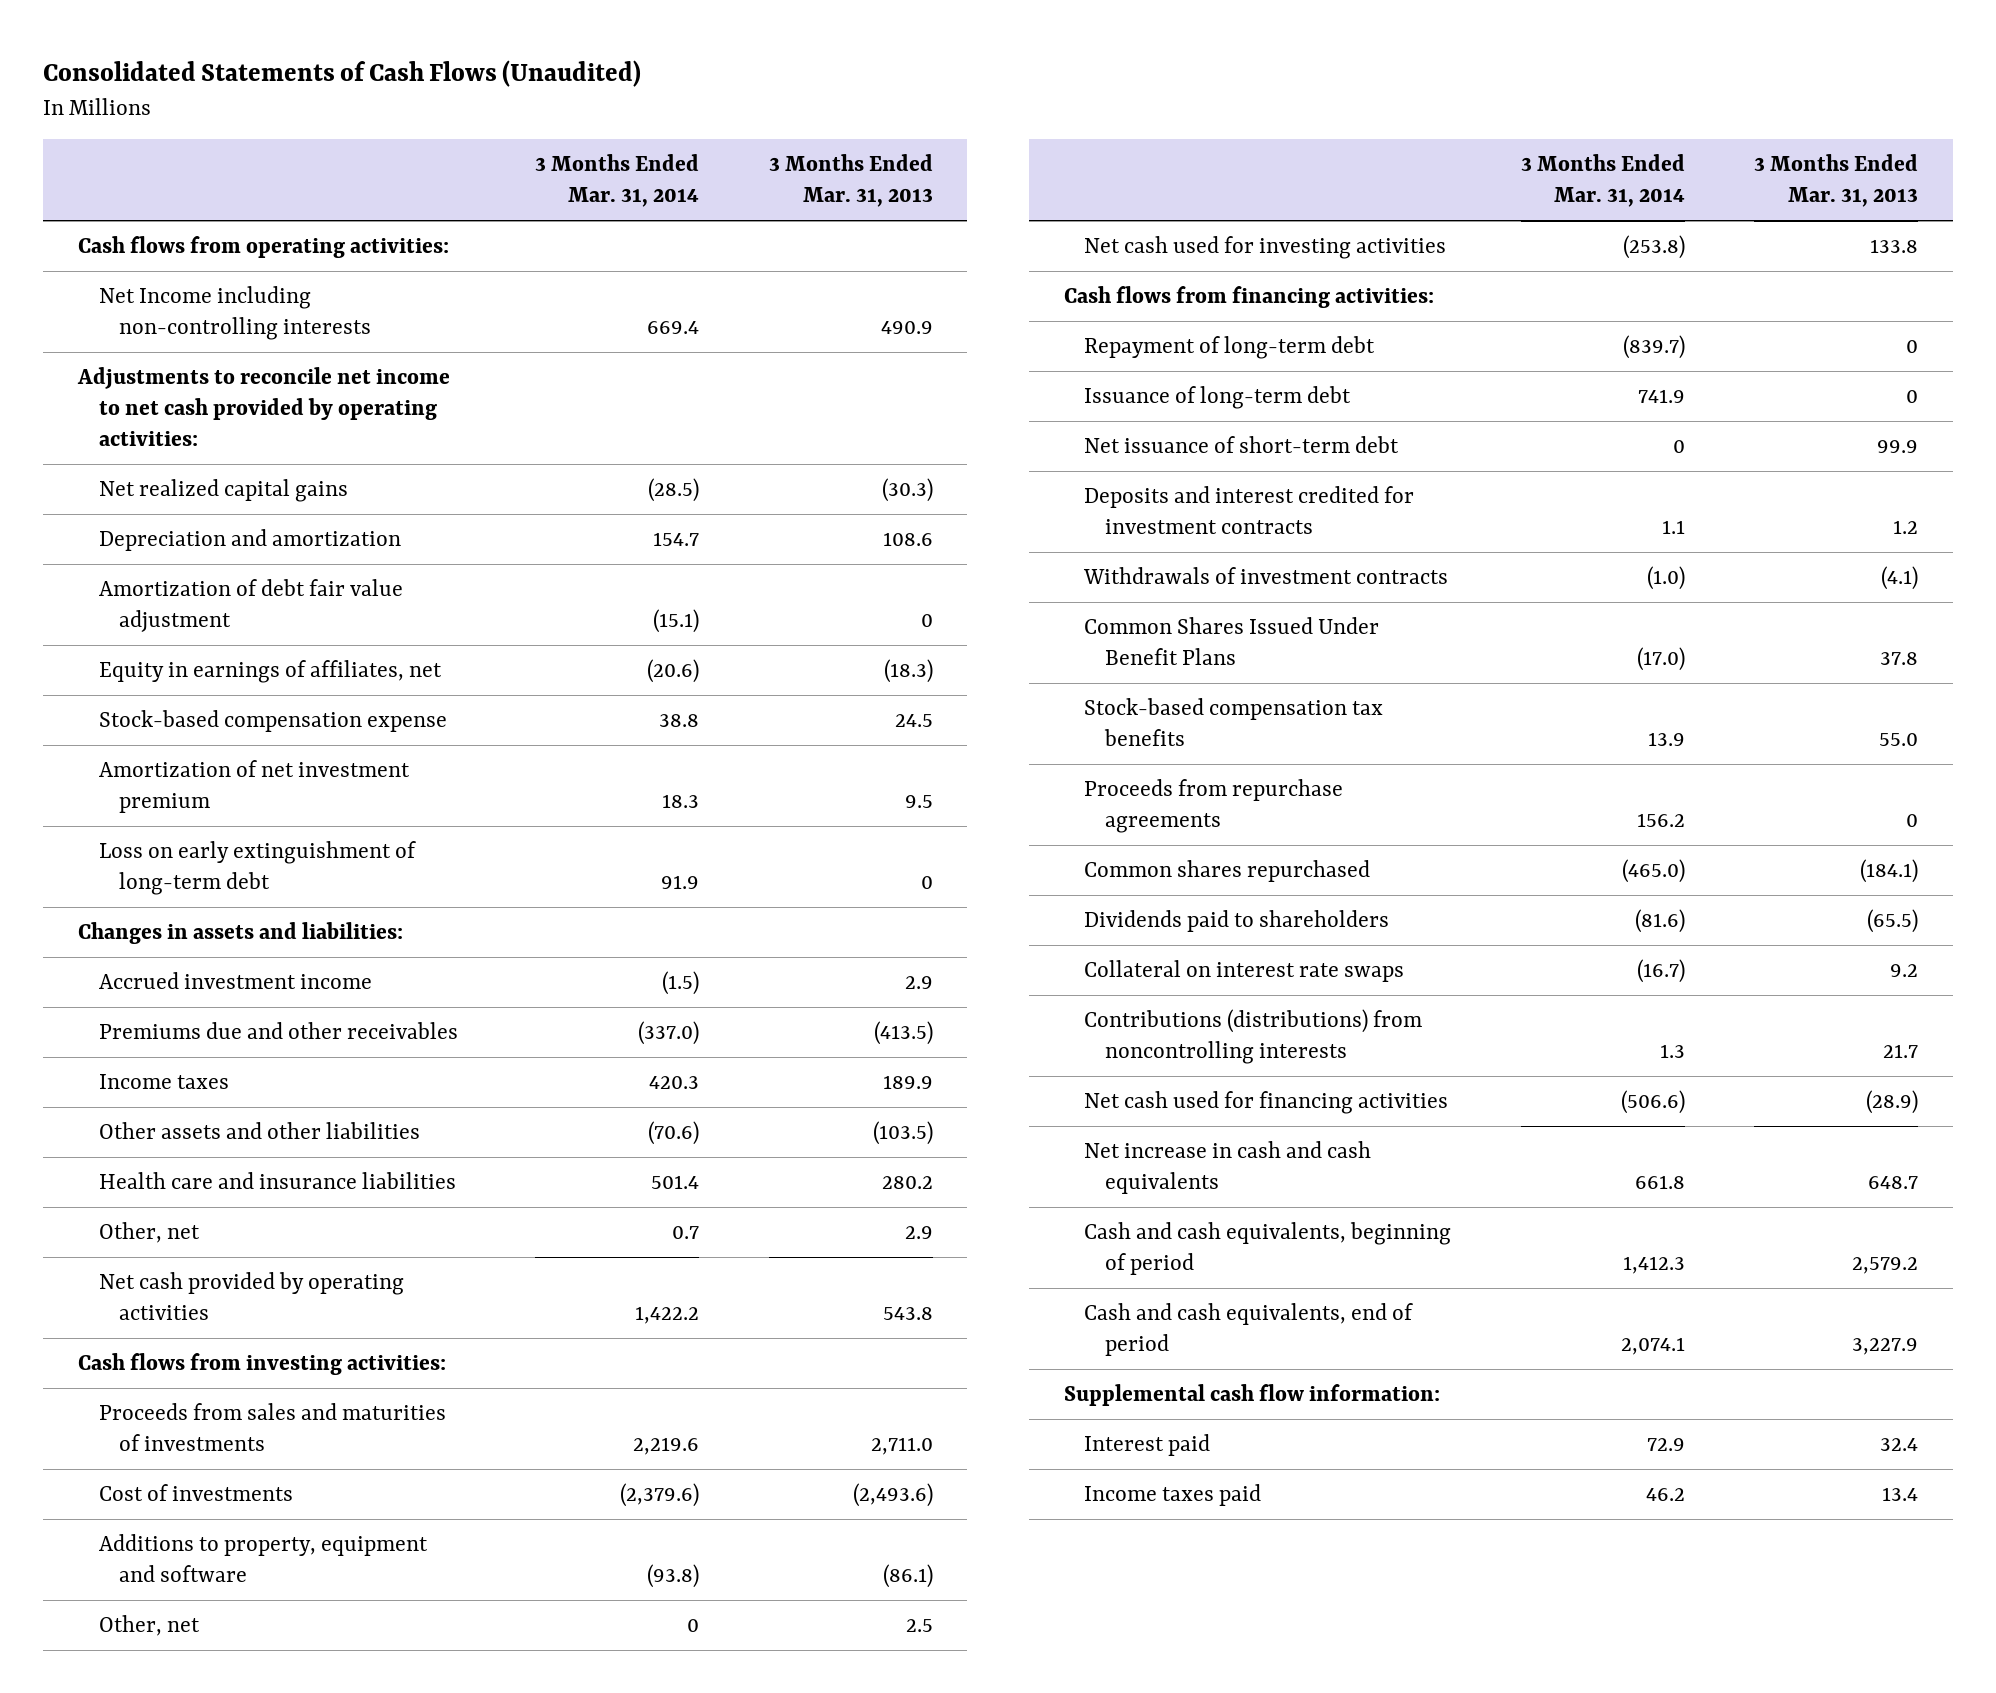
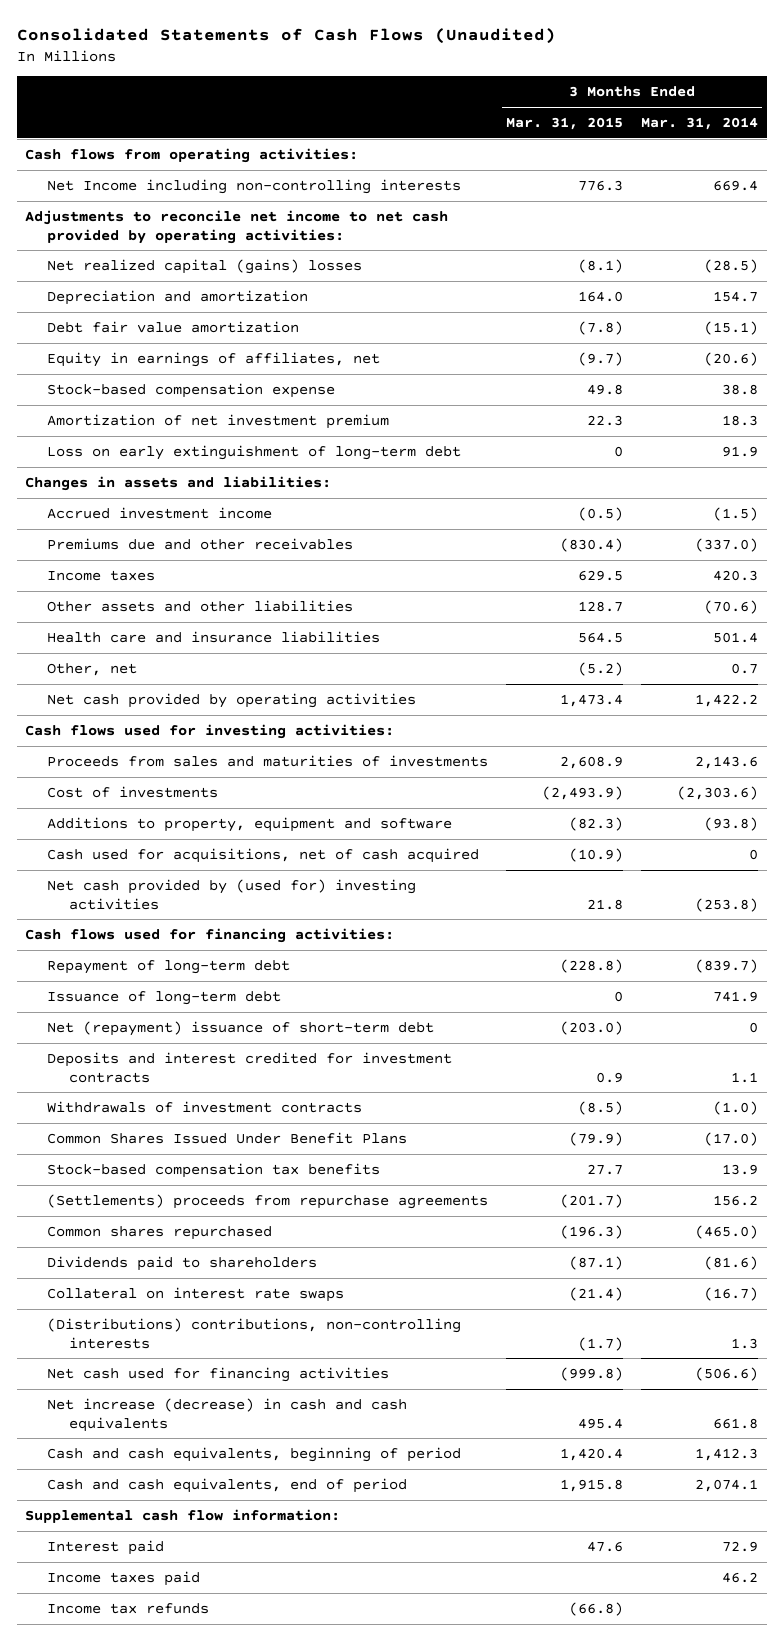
- | 3 Months Ended Mar. 31, 2014 | 3 Months Ended Mar. 31, 2013
+ | 3 Months Ended Mar. 31, 2015 | 3 Months Ended Mar. 31, 2014
- Net realized capital gains | (28.5) | (30.3)
+ Net realized capital (gains) losses | (8.1) | (28.5)
- Amortization of debt fair value adjustment | (15.1) | 0
+ Debt fair value amortization | (7.8) | (15.1)
- Cash flows from investing activities:
- Proceeds from sales and maturities of investments | 2,219.6 | 2,711.0
- Cost of investments | (2,379.6) | (2,493.6)
+ Cash flows used for investing activities:
+ Proceeds from sales and maturities of investments | 2,608.9 | 2,143.6
+ Cost of investments | (2,493.9) | (2,303.6)
- Other, net | 0 | 2.5
- Net cash used for investing activities | (253.8) | 133.8
- Cash flows from financing activities:
+ Cash used for acquisitions, net of cash acquired | (10.9) | 0
+ Net cash provided by (used for) investing activities | 21.8 | (253.8)
+ Cash flows used for financing activities:
- Net issuance of short-term debt | 0 | 99.9
+ Net (repayment) issuance of short-term debt | (203.0) | 0
- Proceeds from repurchase agreements | 156.2 | 0
+ (Settlements) proceeds from repurchase agreements | (201.7) | 156.2
- Contributions (distributions) from noncontrolling interests | 1.3 | 21.7
+ (Distributions) contributions, non-controlling interests | (1.7) | 1.3
- Net increase in cash and cash equivalents | 661.8 | 648.7
+ Net increase (decrease) in cash and cash equivalents | 495.4 | 661.8
+ Income tax refunds | (66.8) |

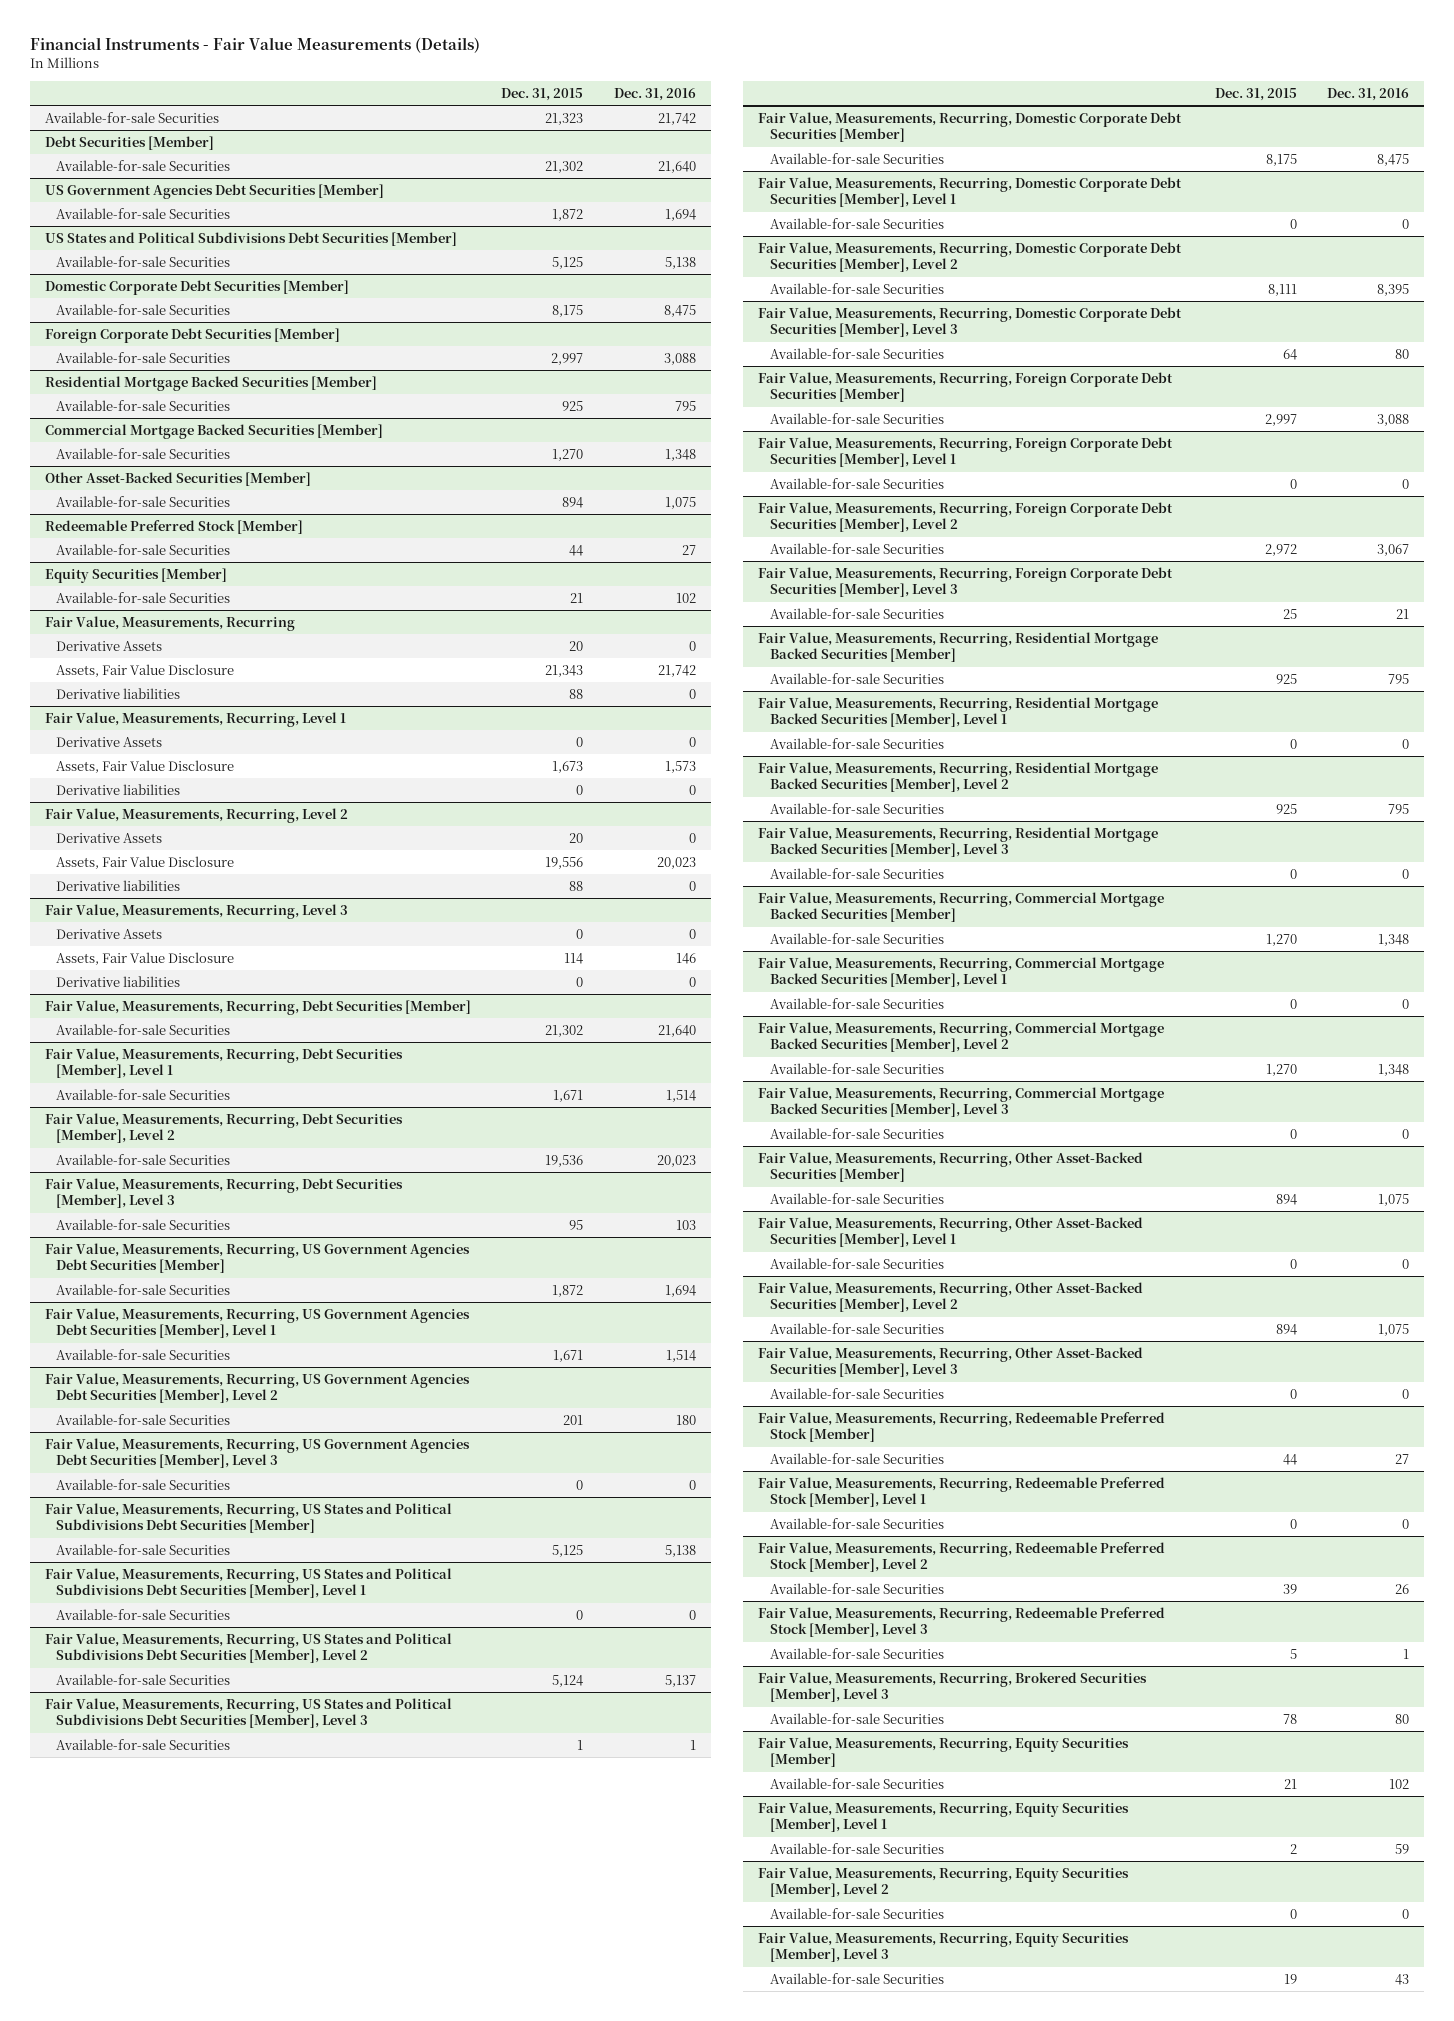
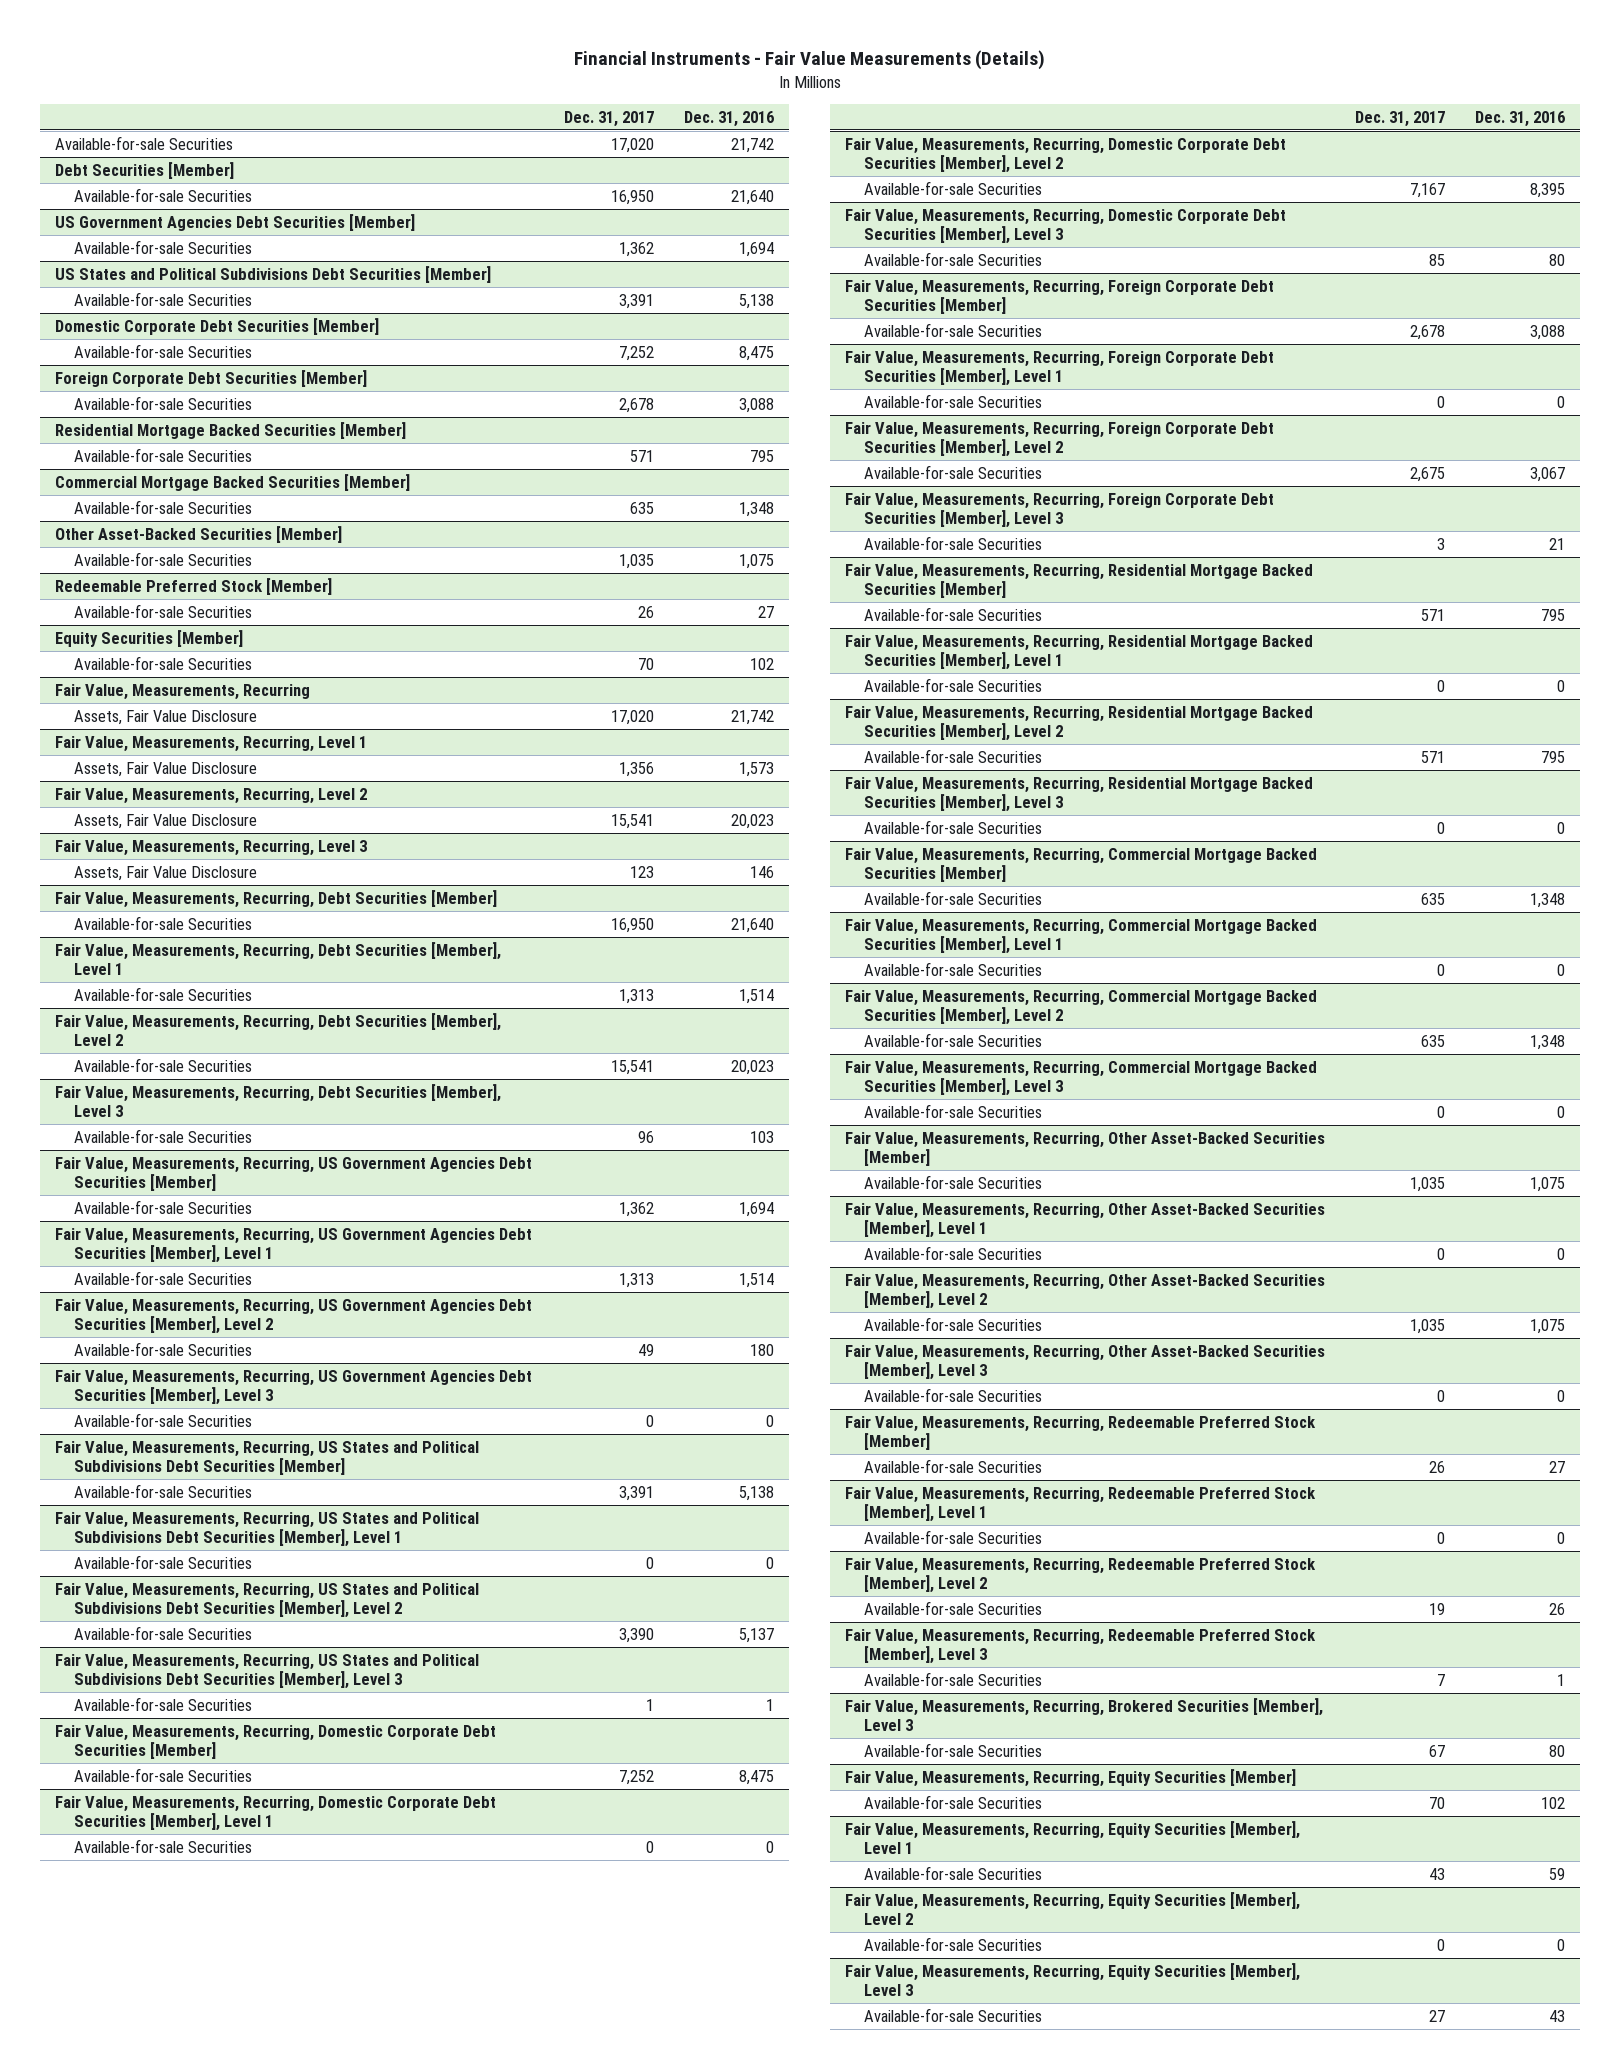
- | Dec. 31, 2015 | Dec. 31, 2016
+ | Dec. 31, 2017 | Dec. 31, 2016
@ Fair Value, Measurements, Recurring
- Derivative Assets | 20 | 0
- Derivative liabilities | 88 | 0
@ Fair Value, Measurements, Recurring, Level 1
- Derivative Assets | 0 | 0
- Derivative liabilities | 0 | 0
@ Fair Value, Measurements, Recurring, Level 2
- Derivative Assets | 20 | 0
- Derivative liabilities | 88 | 0
@ Fair Value, Measurements, Recurring, Level 3
- Derivative Assets | 0 | 0
- Derivative liabilities | 0 | 0

